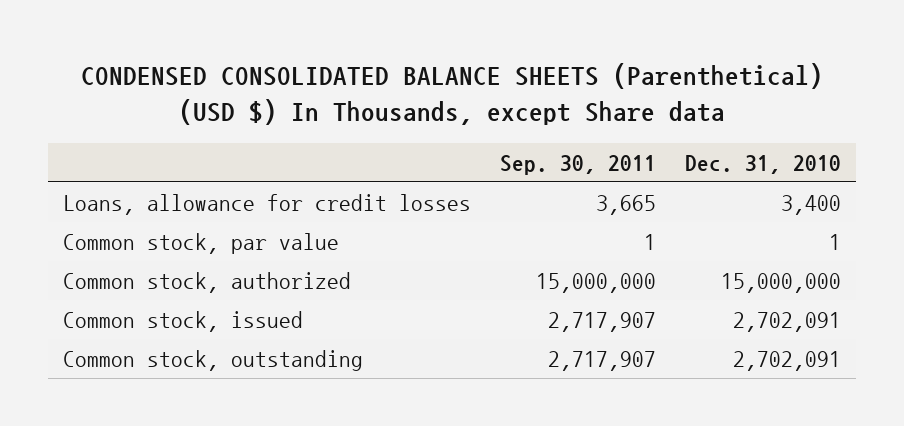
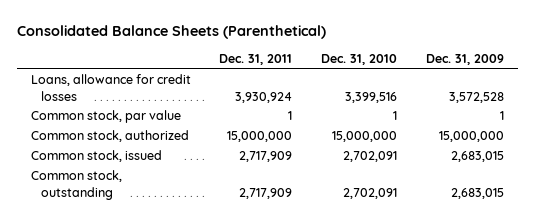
- CONDENSED CONSOLIDATED BALANCE SHEETS (Parenthetical) (USD $) In Thousands, except Share data
+ Consolidated Balance Sheets (Parenthetical)
- | Sep. 30, 2011 | Dec. 31, 2010
+ | Dec. 31, 2011 | Dec. 31, 2010 | Dec. 31, 2009
- Loans, allowance for credit losses | 3,665 | 3,400
+ Loans, allowance for credit losses | 3,930,924 | 3,399,516 | 3,572,528

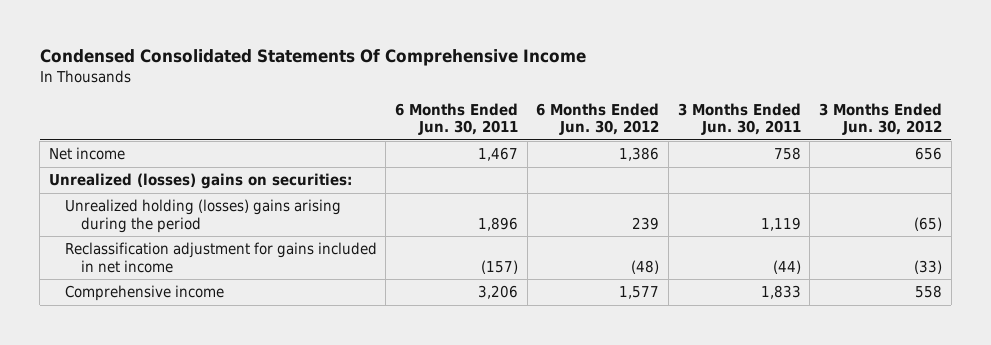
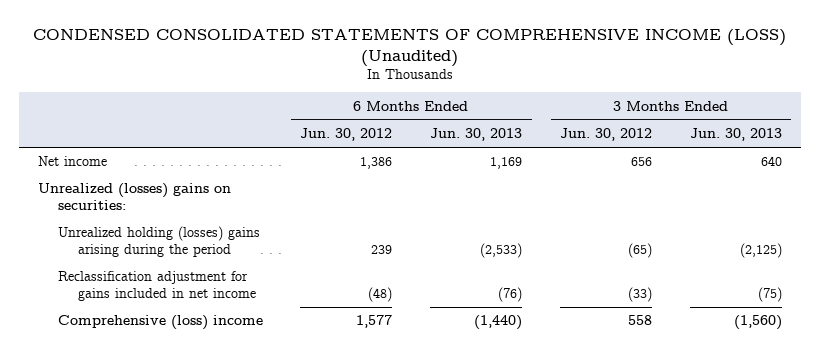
- Condensed Consolidated Statements Of Comprehensive Income
+ CONDENSED CONSOLIDATED STATEMENTS OF COMPREHENSIVE INCOME (LOSS) (Unaudited)
- | 6 Months Ended Jun. 30, 2011 | 6 Months Ended Jun. 30, 2012 | 3 Months Ended Jun. 30, 2011 | 3 Months Ended Jun. 30, 2012
+ | 6 Months Ended Jun. 30, 2012 | 6 Months Ended Jun. 30, 2013 | 3 Months Ended Jun. 30, 2012 | 3 Months Ended Jun. 30, 2013
- Comprehensive income | 3,206 | 1,577 | 1,833 | 558
+ Comprehensive (loss) income | 1,577 | (1,440) | 558 | (1,560)

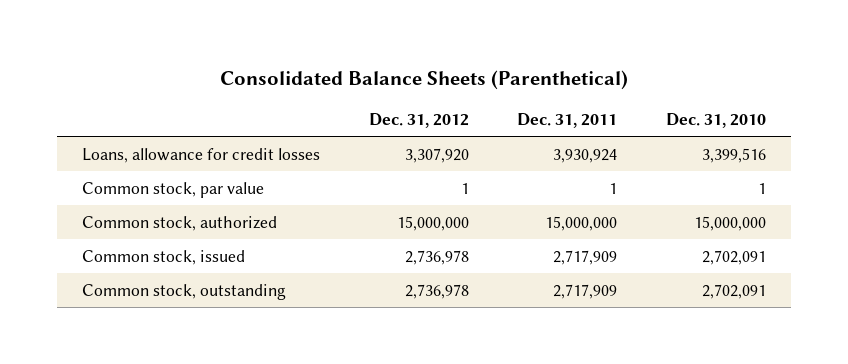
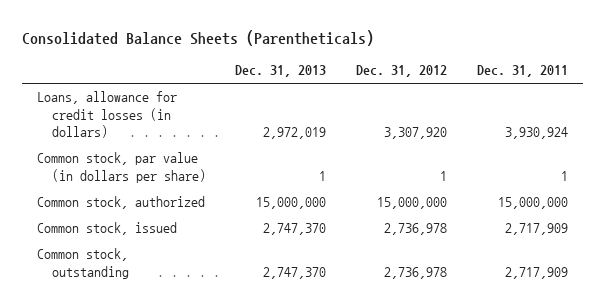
- Consolidated Balance Sheets (Parenthetical)
+ Consolidated Balance Sheets (Parentheticals)
- | Dec. 31, 2012 | Dec. 31, 2011 | Dec. 31, 2010
+ | Dec. 31, 2013 | Dec. 31, 2012 | Dec. 31, 2011
- Loans, allowance for credit losses | 3,307,920 | 3,930,924 | 3,399,516
- Common stock, par value | 1 | 1 | 1
+ Loans, allowance for credit losses (in dollars) | 2,972,019 | 3,307,920 | 3,930,924
+ Common stock, par value (in dollars per share) | 1 | 1 | 1

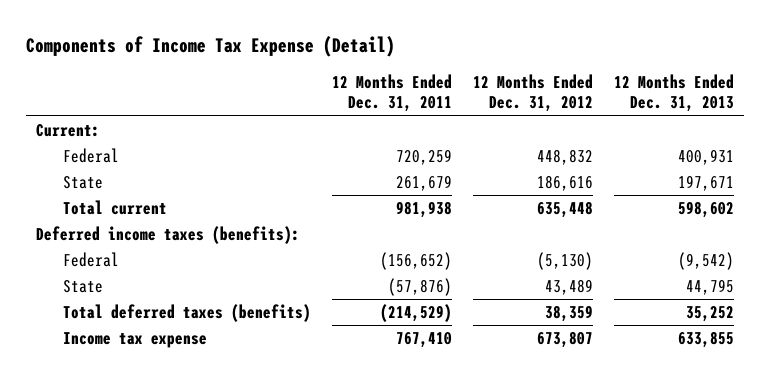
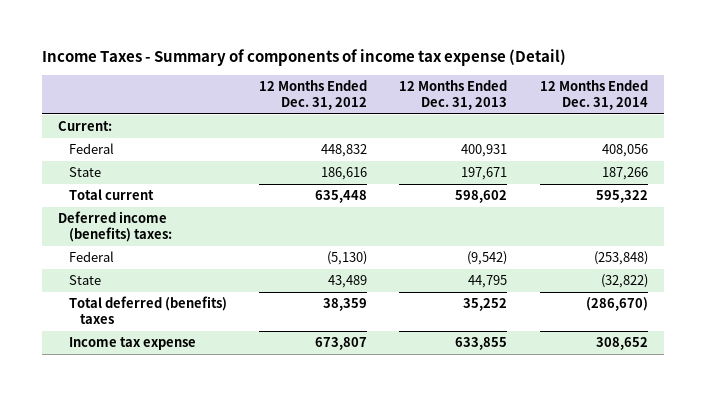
- Components of Income Tax Expense (Detail)
+ Income Taxes - Summary of components of income tax expense (Detail)
- | 12 Months Ended Dec. 31, 2011 | 12 Months Ended Dec. 31, 2012 | 12 Months Ended Dec. 31, 2013
+ | 12 Months Ended Dec. 31, 2012 | 12 Months Ended Dec. 31, 2013 | 12 Months Ended Dec. 31, 2014
- Deferred income taxes (benefits):
+ Deferred income (benefits) taxes:
- Total deferred taxes (benefits) | (214,529) | 38,359 | 35,252
+ Total deferred (benefits) taxes | 38,359 | 35,252 | (286,670)

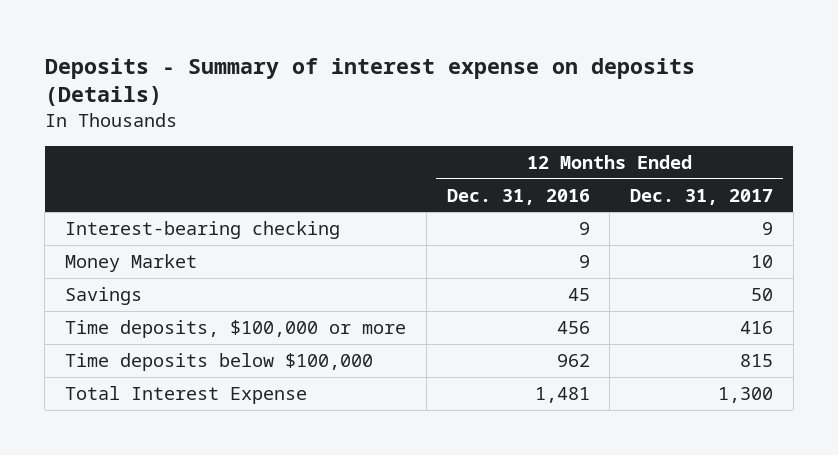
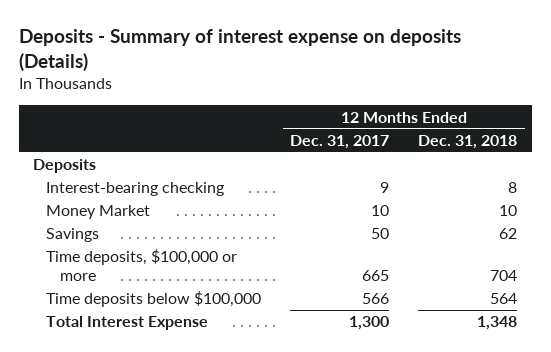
- | 12 Months Ended Dec. 31, 2016 | 12 Months Ended Dec. 31, 2017
+ | 12 Months Ended Dec. 31, 2017 | 12 Months Ended Dec. 31, 2018
+ Deposits
- Time deposits, $100,000 or more | 456 | 416
- Time deposits below $100,000 | 962 | 815
+ Time deposits, $100,000 or more | 665 | 704
+ Time deposits below $100,000 | 566 | 564

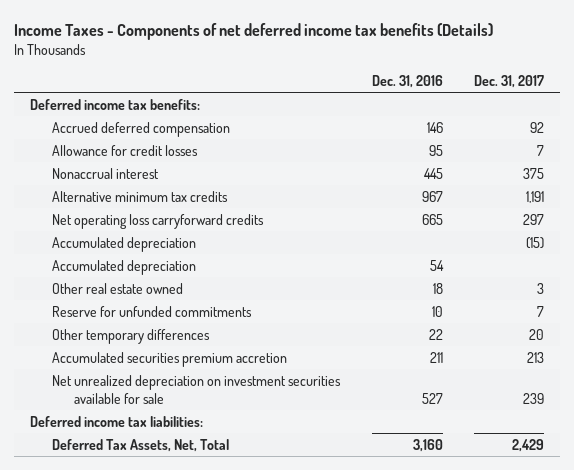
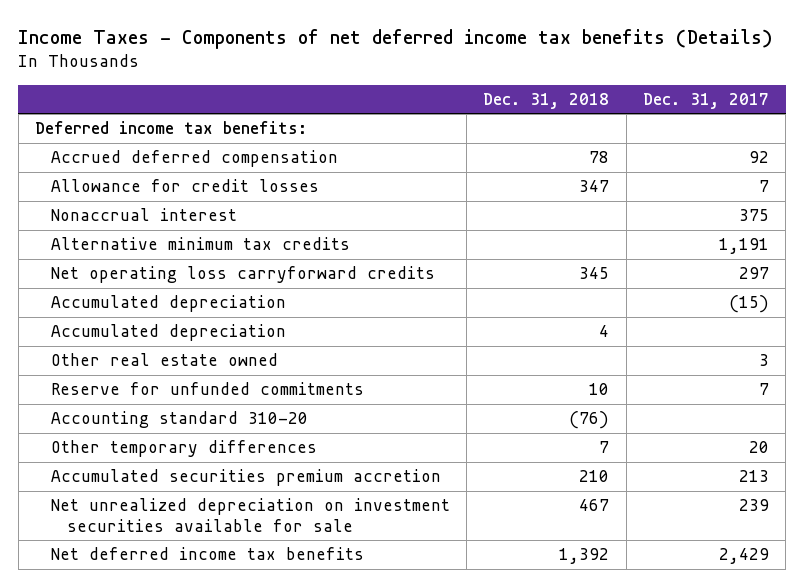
- | Dec. 31, 2016 | Dec. 31, 2017
+ | Dec. 31, 2018 | Dec. 31, 2017
+ Accounting standard 310-20 | (76) |
- Deferred income tax liabilities:
- Deferred Tax Assets, Net, Total | 3,160 | 2,429
+ Net deferred income tax benefits | 1,392 | 2,429

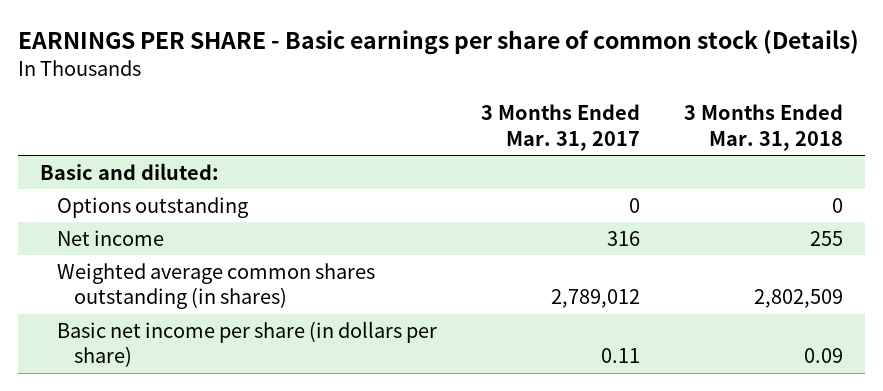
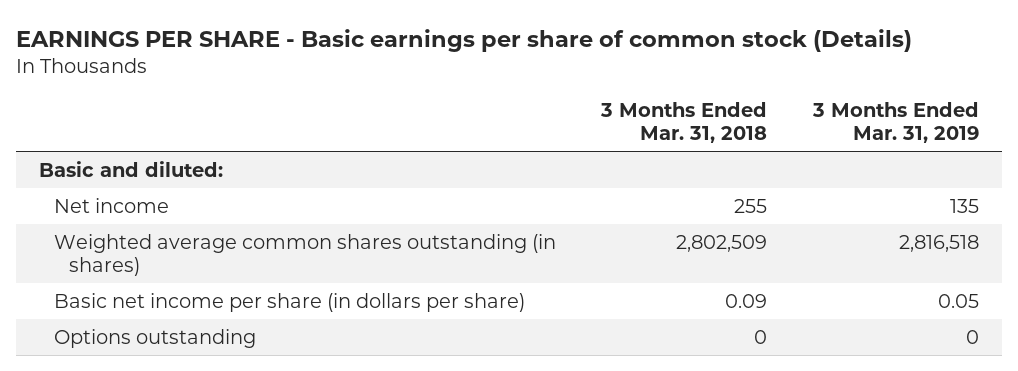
- | 3 Months Ended Mar. 31, 2017 | 3 Months Ended Mar. 31, 2018
+ | 3 Months Ended Mar. 31, 2018 | 3 Months Ended Mar. 31, 2019
moved down: Options outstanding | 0 | 0

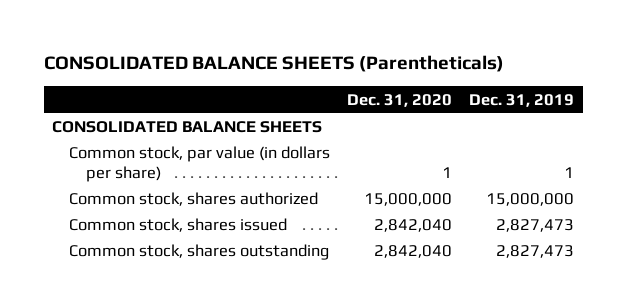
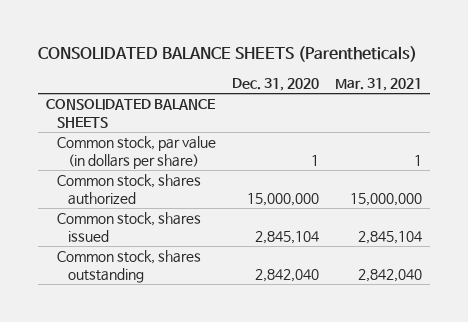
- | Dec. 31, 2020 | Dec. 31, 2019
+ | Dec. 31, 2020 | Mar. 31, 2021
- Common stock, shares issued | 2,842,040 | 2,827,473
+ Common stock, shares issued | 2,845,104 | 2,845,104

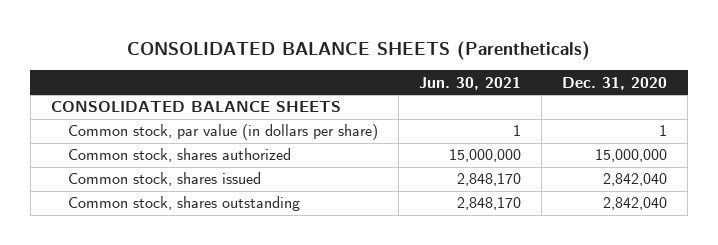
- | Dec. 31, 2020 | Mar. 31, 2021
+ | Jun. 30, 2021 | Dec. 31, 2020
- Common stock, shares issued | 2,845,104 | 2,845,104
+ Common stock, shares issued | 2,848,170 | 2,842,040

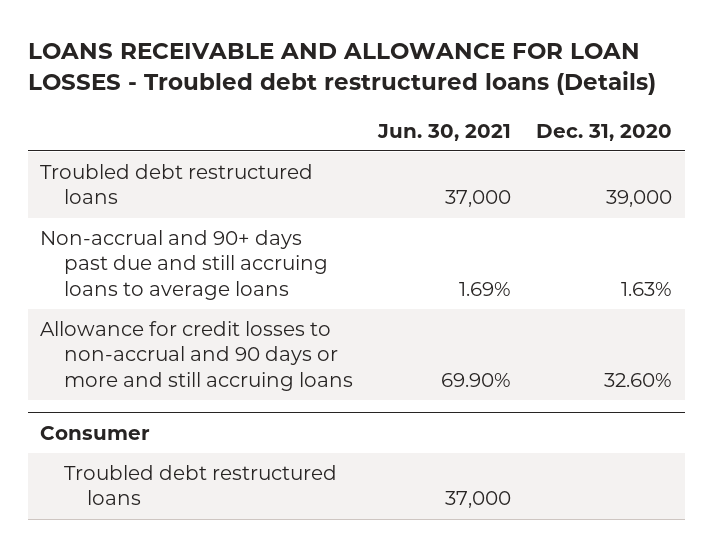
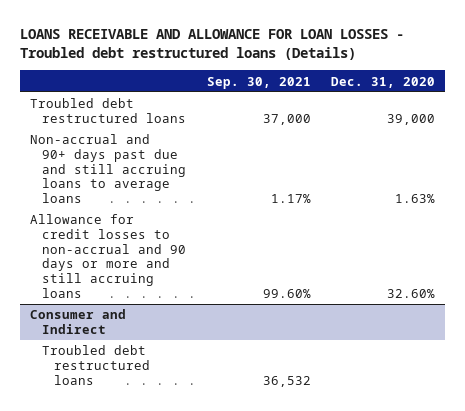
- | Jun. 30, 2021 | Dec. 31, 2020
+ | Sep. 30, 2021 | Dec. 31, 2020
- Consumer
+ Consumer and Indirect

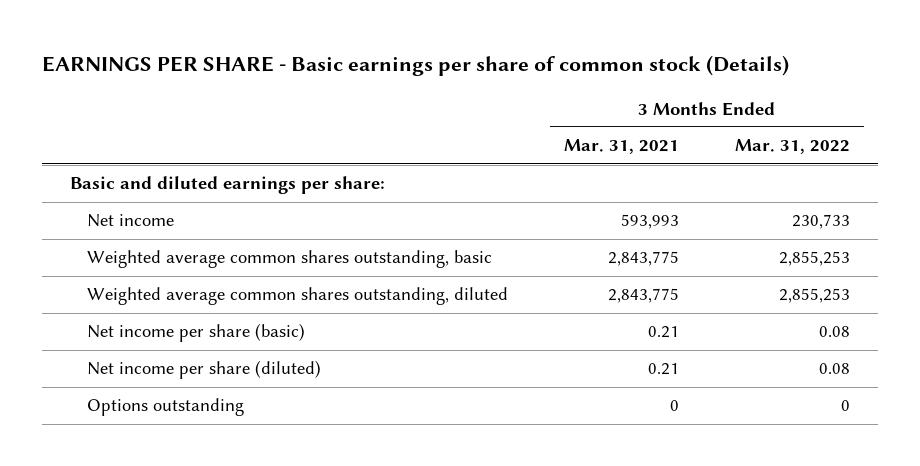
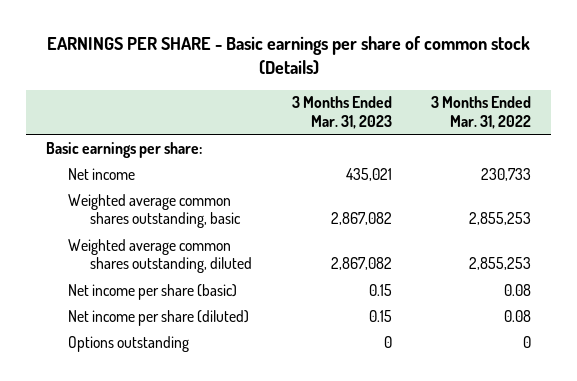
- | 3 Months Ended Mar. 31, 2021 | 3 Months Ended Mar. 31, 2022
+ | 3 Months Ended Mar. 31, 2023 | 3 Months Ended Mar. 31, 2022
- Basic and diluted earnings per share:
+ Basic earnings per share:

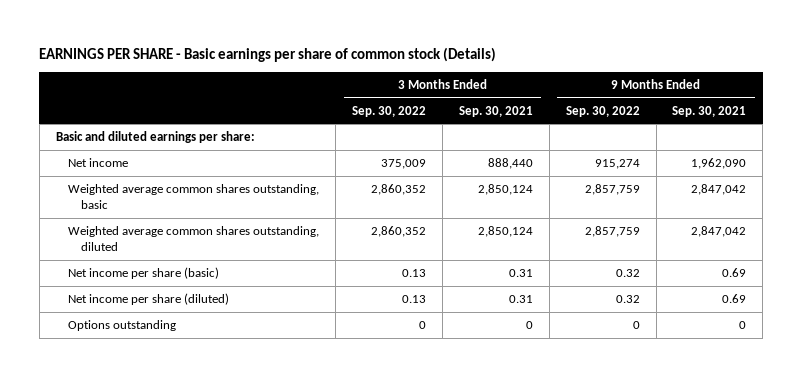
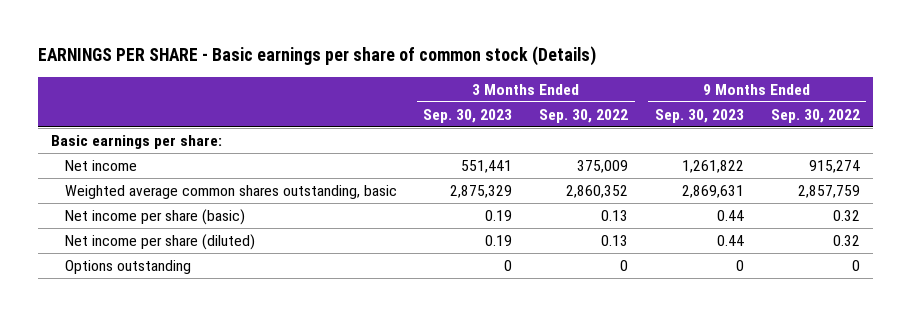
- | 3 Months Ended Sep. 30, 2022 | 3 Months Ended Sep. 30, 2021 | 9 Months Ended Sep. 30, 2022 | 9 Months Ended Sep. 30, 2021
+ | 3 Months Ended Sep. 30, 2023 | 3 Months Ended Sep. 30, 2022 | 9 Months Ended Sep. 30, 2023 | 9 Months Ended Sep. 30, 2022
- Basic and diluted earnings per share:
+ Basic earnings per share:
- Weighted average common shares outstanding, diluted | 2,860,352 | 2,850,124 | 2,857,759 | 2,847,042

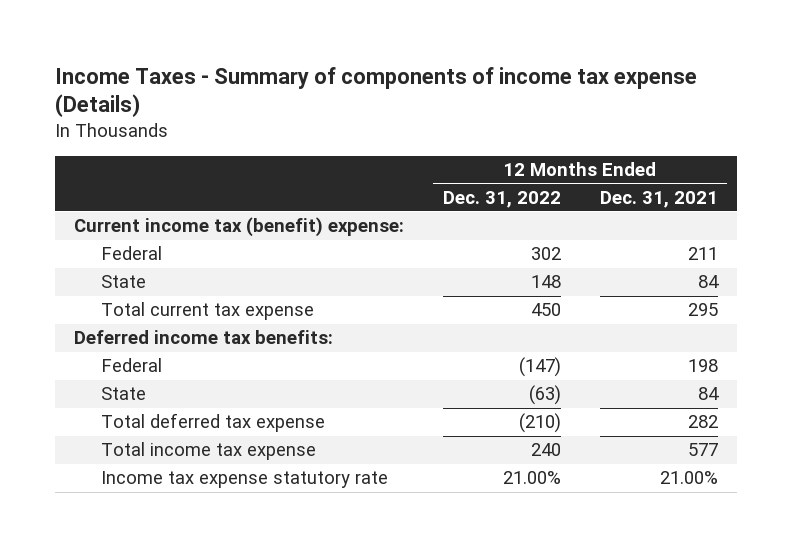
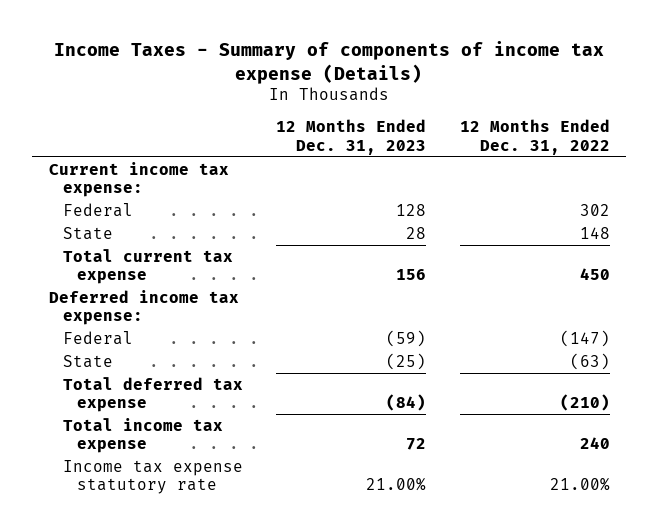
- | 12 Months Ended Dec. 31, 2022 | 12 Months Ended Dec. 31, 2021
+ | 12 Months Ended Dec. 31, 2023 | 12 Months Ended Dec. 31, 2022
- Current income tax (benefit) expense:
+ Current income tax expense:
- Deferred income tax benefits:
+ Deferred income tax expense:

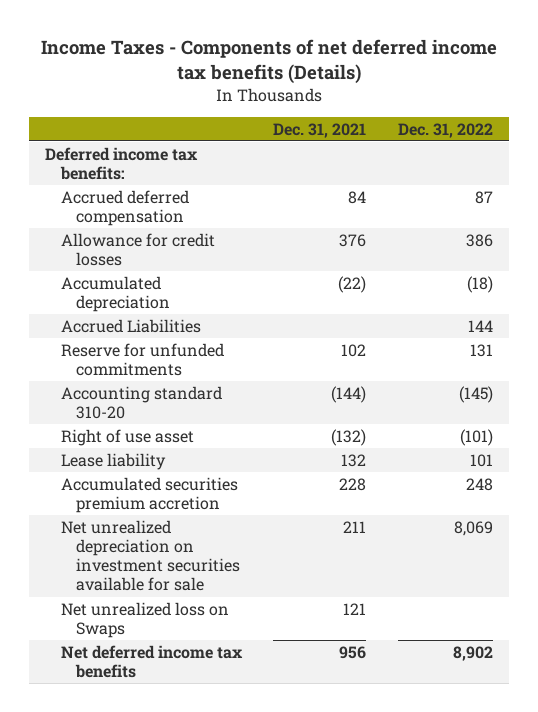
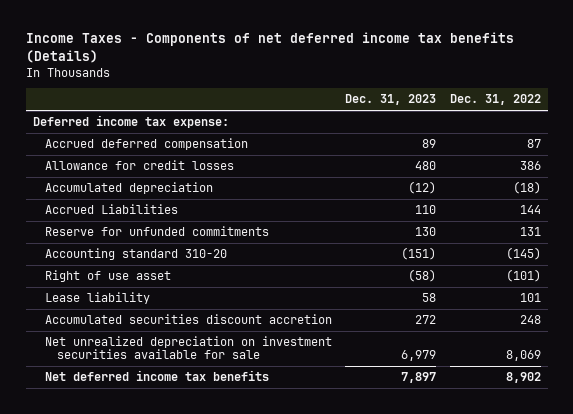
- | Dec. 31, 2021 | Dec. 31, 2022
+ | Dec. 31, 2023 | Dec. 31, 2022
- Deferred income tax benefits:
+ Deferred income tax expense:
- Accumulated securities premium accretion | 228 | 248
+ Accumulated securities discount accretion | 272 | 248
- Net unrealized loss on Swaps | 121 |

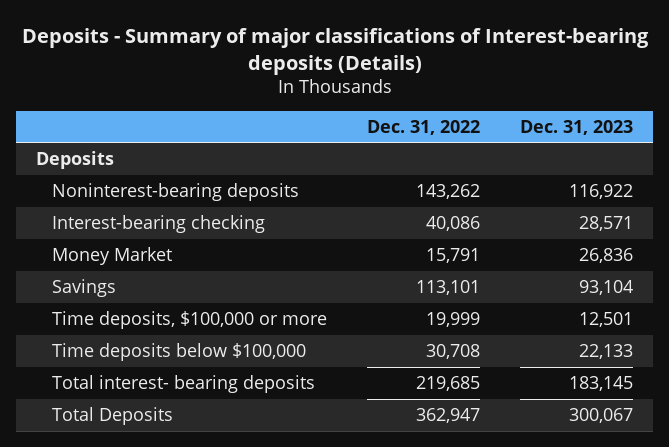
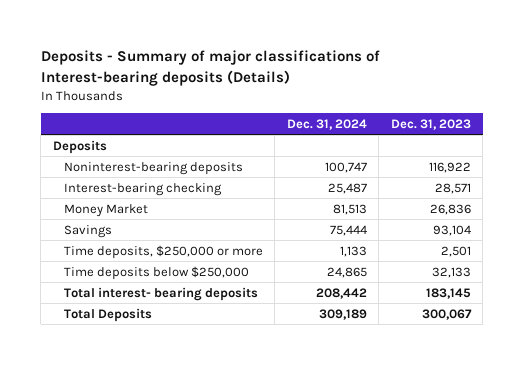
- | Dec. 31, 2022 | Dec. 31, 2023
+ | Dec. 31, 2024 | Dec. 31, 2023
- Time deposits, $100,000 or more | 19,999 | 12,501
- Time deposits below $100,000 | 30,708 | 22,133
+ Time deposits, $250,000 or more | 1,133 | 2,501
+ Time deposits below $250,000 | 24,865 | 32,133

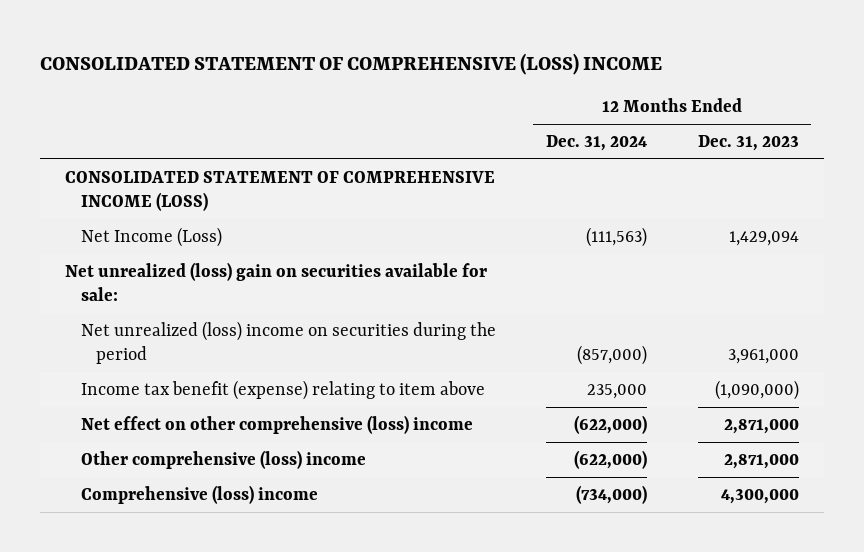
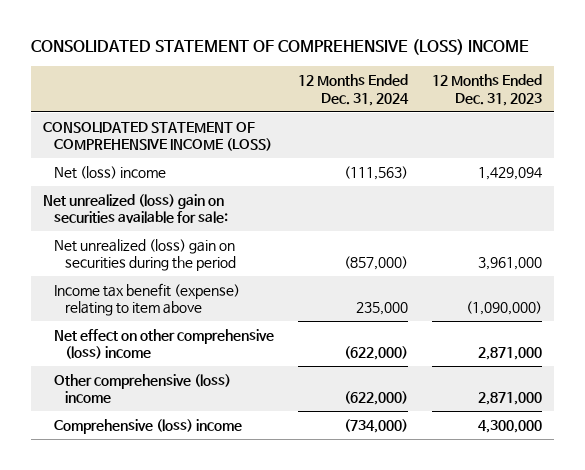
- Net Income (Loss) | (111,563) | 1,429,094
+ Net (loss) income | (111,563) | 1,429,094
- Net unrealized (loss) income on securities during the period | (857,000) | 3,961,000
+ Net unrealized (loss) gain on securities during the period | (857,000) | 3,961,000

